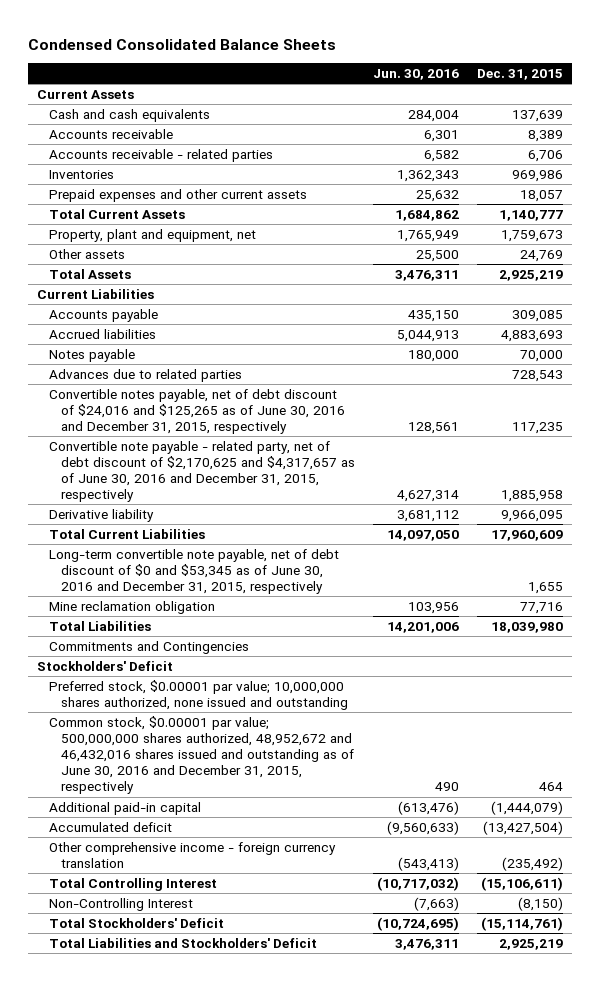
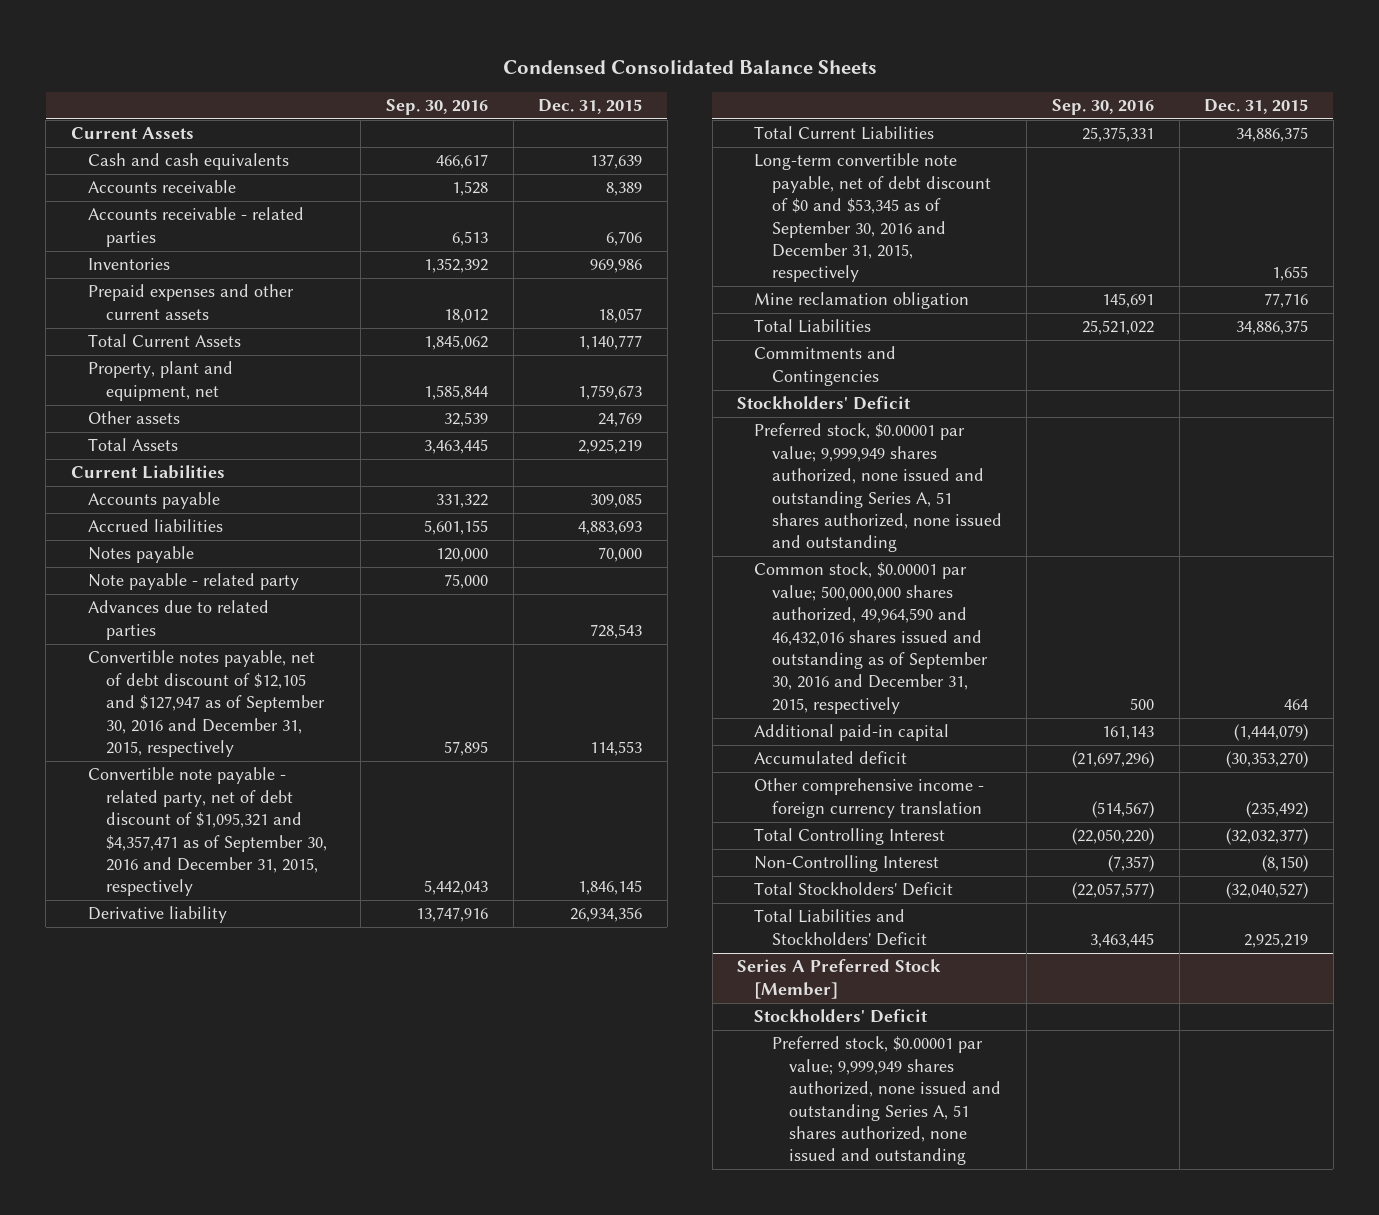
- | Jun. 30, 2016 | Dec. 31, 2015
+ | Sep. 30, 2016 | Dec. 31, 2015
+ Note payable - related party | 75,000 |
- Convertible notes payable, net of debt discount of $24,016 and $125,265 as of June 30, 2016 and December 31, 2015, respectively | 128,561 | 117,235
- Convertible note payable - related party, net of debt discount of $2,170,625 and $4,317,657 as of June 30, 2016 and December 31, 2015, respectively | 4,627,314 | 1,885,958
- Derivative liability | 3,681,112 | 9,966,095
- Total Current Liabilities | 14,097,050 | 17,960,609
- Long-term convertible note payable, net of debt discount of $0 and $53,345 as of June 30, 2016 and December 31, 2015, respectively | | 1,655
+ Convertible notes payable, net of debt discount of $12,105 and $127,947 as of September 30, 2016 and December 31, 2015, respectively | 57,895 | 114,553
+ Convertible note payable - related party, net of debt discount of $1,095,321 and $4,357,471 as of September 30, 2016 and December 31, 2015, respectively | 5,442,043 | 1,846,145
+ Derivative liability | 13,747,916 | 26,934,356
+ Total Current Liabilities | 25,375,331 | 34,886,375
+ Long-term convertible note payable, net of debt discount of $0 and $53,345 as of September 30, 2016 and December 31, 2015, respectively | | 1,655
- Total Liabilities | 14,201,006 | 18,039,980
+ Total Liabilities | 25,521,022 | 34,886,375
- Preferred stock, $0.00001 par value; 10,000,000 shares authorized, none issued and outstanding
- Common stock, $0.00001 par value; 500,000,000 shares authorized, 48,952,672 and 46,432,016 shares issued and outstanding as of June 30, 2016 and December 31, 2015, respectively | 490 | 464
+ Preferred stock, $0.00001 par value; 9,999,949 shares authorized, none issued and outstanding Series A, 51 shares authorized, none issued and outstanding
+ Common stock, $0.00001 par value; 500,000,000 shares authorized, 49,964,590 and 46,432,016 shares issued and outstanding as of September 30, 2016 and December 31, 2015, respectively | 500 | 464
- Accumulated deficit | (9,560,633) | (13,427,504)
+ Accumulated deficit | (21,697,296) | (30,353,270)
- Total Controlling Interest | (10,717,032) | (15,106,611)
+ Total Controlling Interest | (22,050,220) | (32,032,377)
- Total Stockholders' Deficit | (10,724,695) | (15,114,761)
+ Total Stockholders' Deficit | (22,057,577) | (32,040,527)
+ Series A Preferred Stock [Member]
+ Stockholders' Deficit
+ Preferred stock, $0.00001 par value; 9,999,949 shares authorized, none issued and outstanding Series A, 51 shares authorized, none issued and outstanding

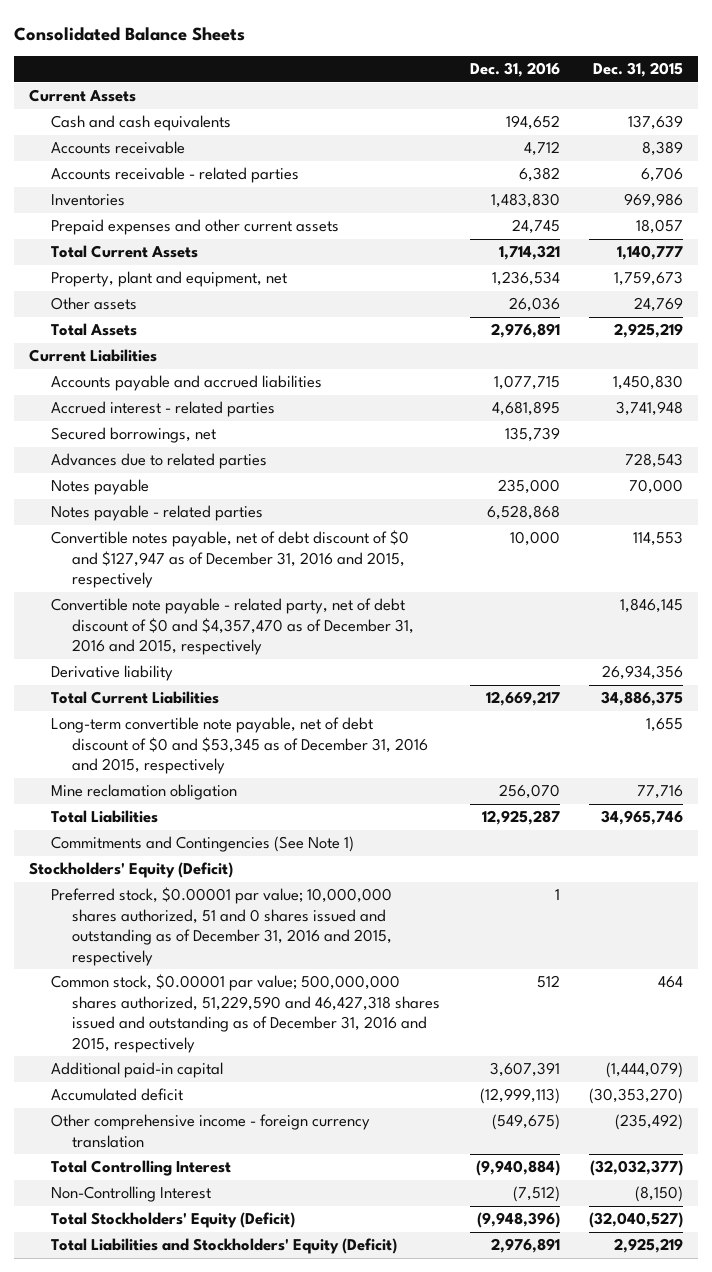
- Condensed Consolidated Balance Sheets
+ Consolidated Balance Sheets
- | Sep. 30, 2016 | Dec. 31, 2015
+ | Dec. 31, 2016 | Dec. 31, 2015
- Accounts payable | 331,322 | 309,085
- Accrued liabilities | 5,601,155 | 4,883,693
- Note payable - related party | 75,000 |
+ Accounts payable and accrued liabilities | 1,077,715 | 1,450,830
+ Accrued interest - related parties | 4,681,895 | 3,741,948
+ Secured borrowings, net | 135,739 |
- Convertible notes payable, net of debt discount of $12,105 and $127,947 as of September 30, 2016 and December 31, 2015, respectively | 57,895 | 114,553
- Convertible note payable - related party, net of debt discount of $1,095,321 and $4,357,471 as of September 30, 2016 and December 31, 2015, respectively | 5,442,043 | 1,846,145
moved down: Notes payable | 235,000 | 70,000
+ Notes payable - related parties | 6,528,868 |
+ Convertible notes payable, net of debt discount of $0 and $127,947 as of December 31, 2016 and 2015, respectively | 10,000 | 114,553
+ Convertible note payable - related party, net of debt discount of $0 and $4,357,470 as of December 31, 2016 and 2015, respectively | | 1,846,145
- Long-term convertible note payable, net of debt discount of $0 and $53,345 as of September 30, 2016 and December 31, 2015, respectively | | 1,655
+ Long-term convertible note payable, net of debt discount of $0 and $53,345 as of December 31, 2016 and 2015, respectively | | 1,655
- Total Liabilities | 25,521,022 | 34,886,375
- Commitments and Contingencies
- Stockholders' Deficit
- Preferred stock, $0.00001 par value; 9,999,949 shares authorized, none issued and outstanding Series A, 51 shares authorized, none issued and outstanding
- Common stock, $0.00001 par value; 500,000,000 shares authorized, 49,964,590 and 46,432,016 shares issued and outstanding as of September 30, 2016 and December 31, 2015, respectively | 500 | 464
+ Total Liabilities | 12,925,287 | 34,965,746
+ Commitments and Contingencies (See Note 1)
+ Stockholders' Equity (Deficit)
+ Preferred stock, $0.00001 par value; 10,000,000 shares authorized, 51 and 0 shares issued and outstanding as of December 31, 2016 and 2015, respectively | 1 |
+ Common stock, $0.00001 par value; 500,000,000 shares authorized, 51,229,590 and 46,427,318 shares issued and outstanding as of December 31, 2016 and 2015, respectively | 512 | 464
- Total Stockholders' Deficit | (22,057,577) | (32,040,527)
- Total Liabilities and Stockholders' Deficit | 3,463,445 | 2,925,219
- Series A Preferred Stock [Member]
- Stockholders' Deficit
- Preferred stock, $0.00001 par value; 9,999,949 shares authorized, none issued and outstanding Series A, 51 shares authorized, none issued and outstanding
+ Total Stockholders' Equity (Deficit) | (9,948,396) | (32,040,527)
+ Total Liabilities and Stockholders' Equity (Deficit) | 2,976,891 | 2,925,219

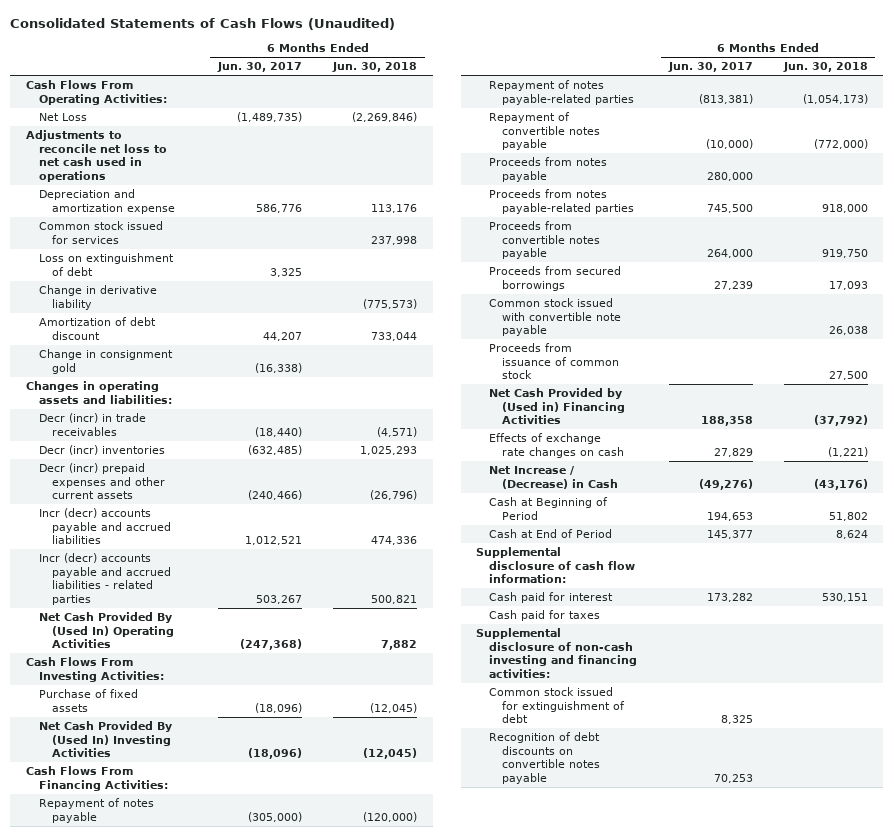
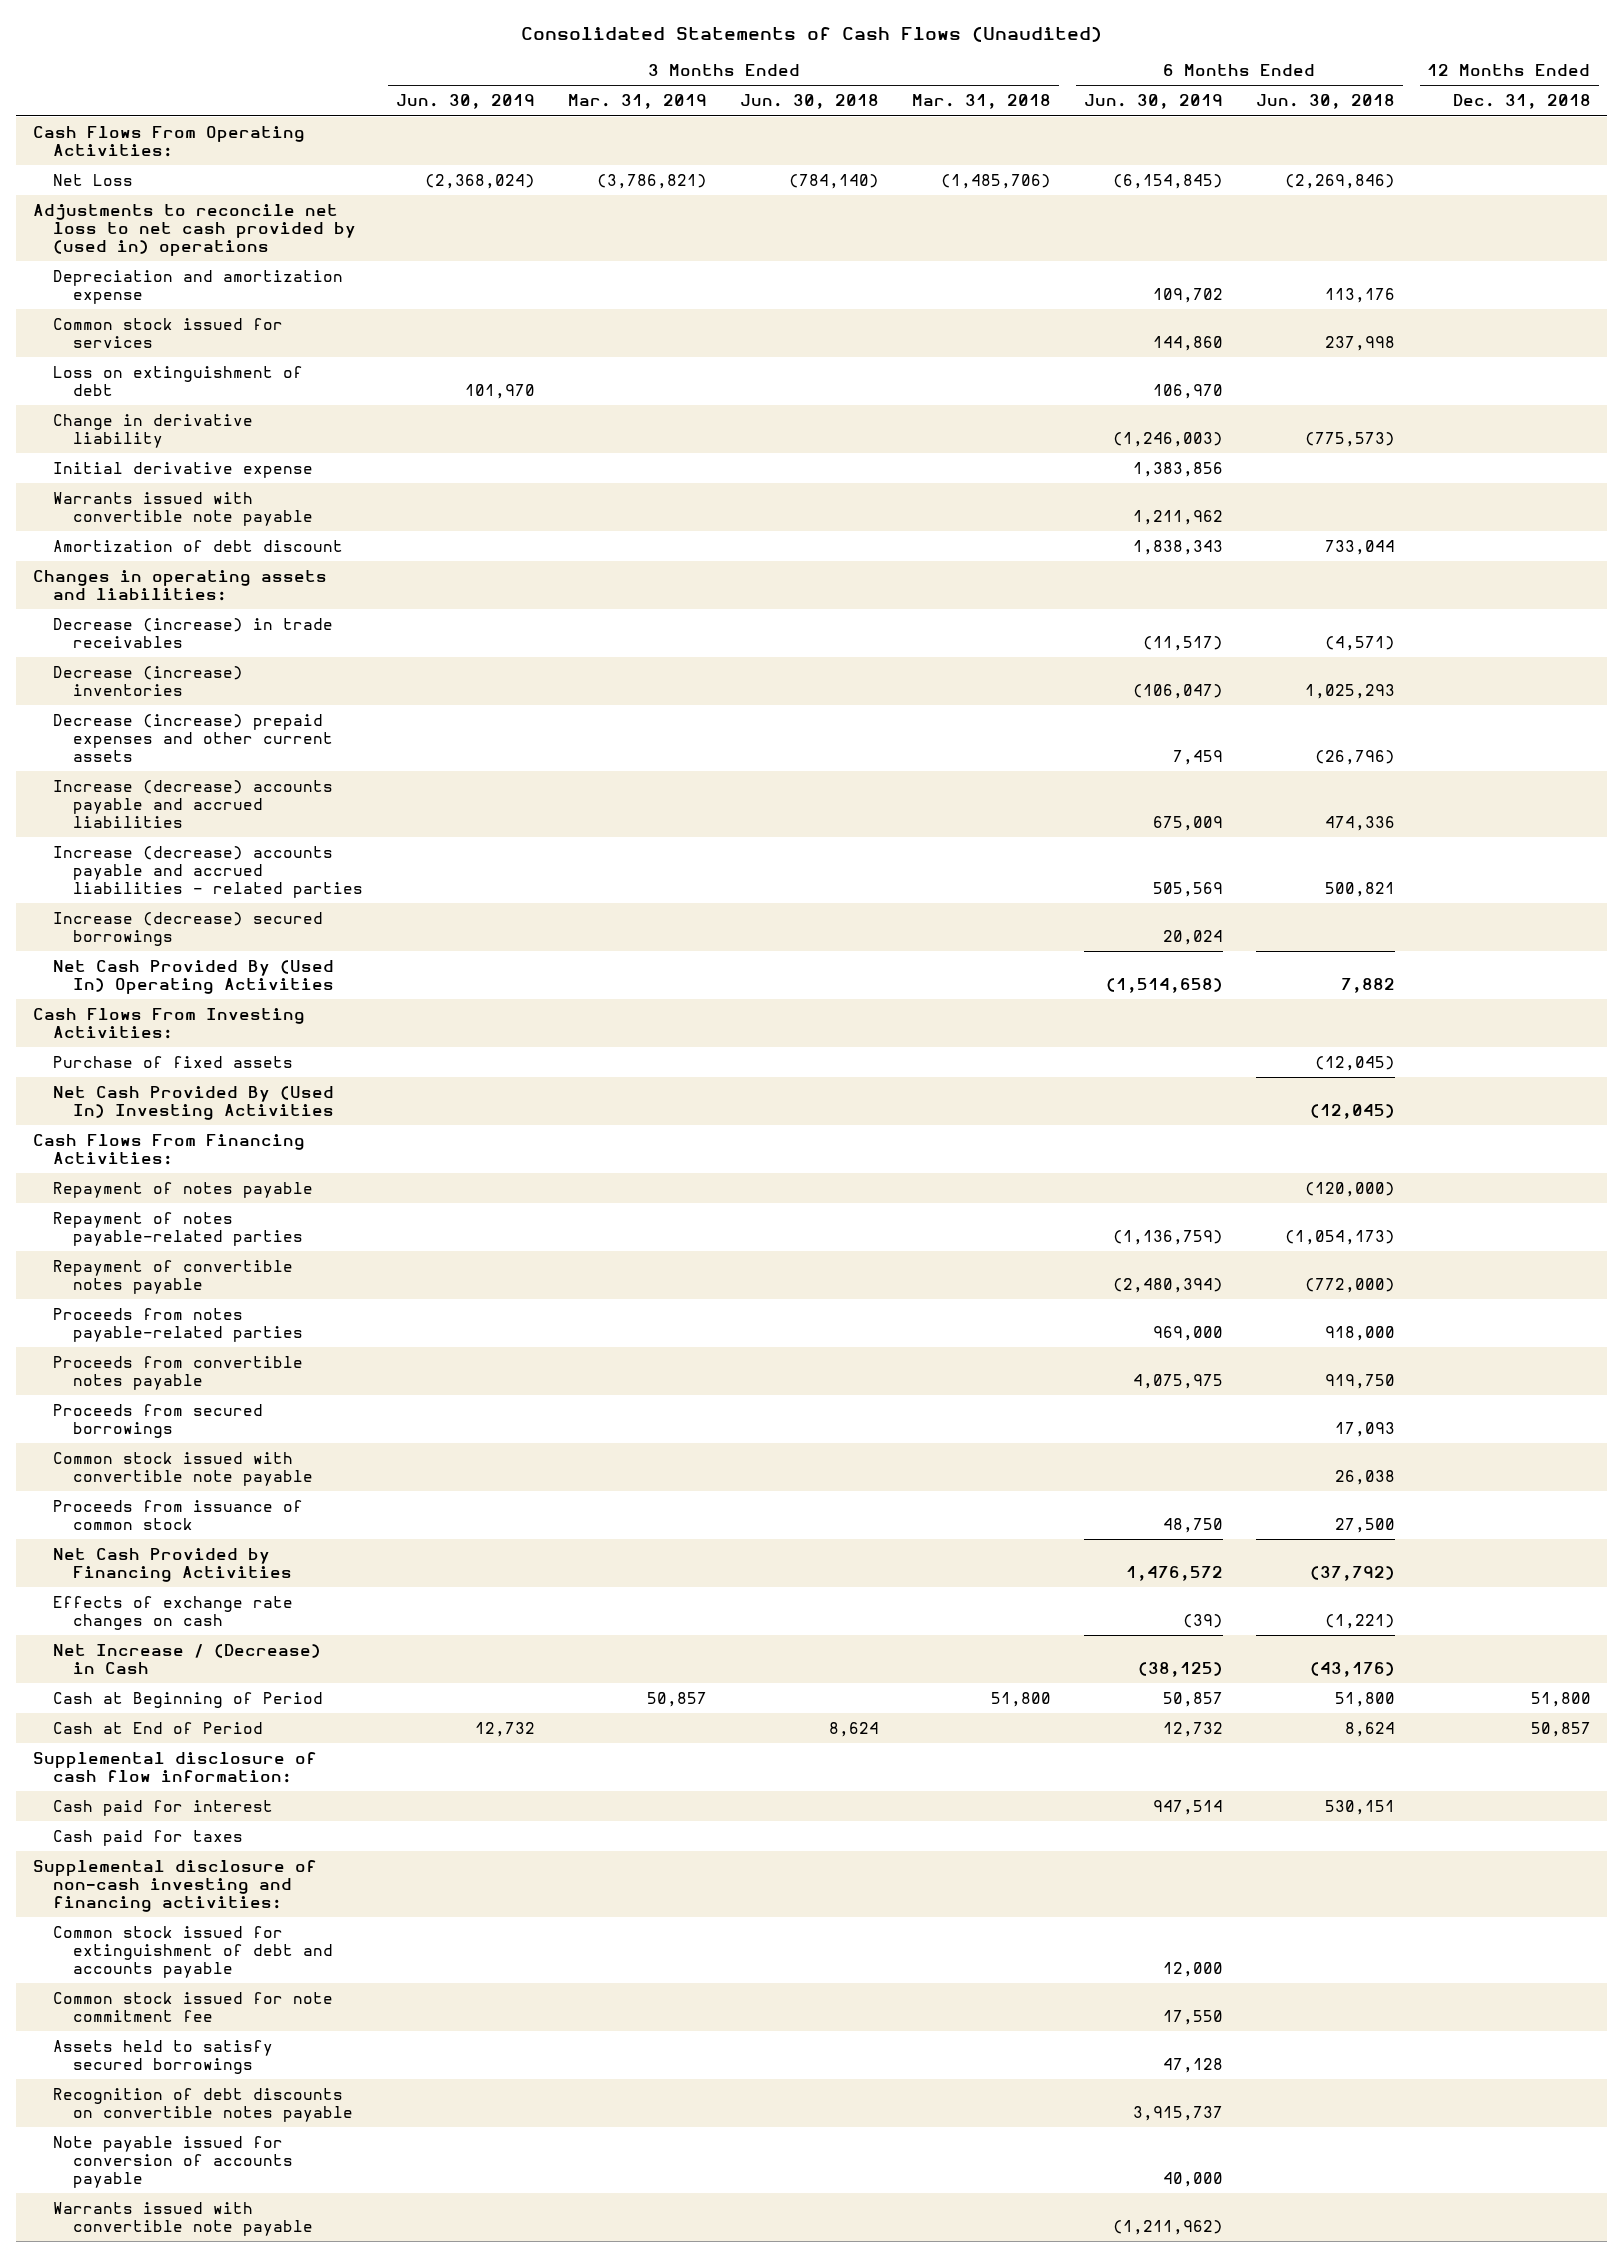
- | 6 Months Ended Jun. 30, 2017 | 6 Months Ended Jun. 30, 2018
+ | 3 Months Ended Jun. 30, 2019 | 3 Months Ended Mar. 31, 2019 | 3 Months Ended Jun. 30, 2018 | 3 Months Ended Mar. 31, 2018 | 6 Months Ended Jun. 30, 2019 | 6 Months Ended Jun. 30, 2018 | 12 Months Ended Dec. 31, 2018
- Adjustments to reconcile net loss to net cash used in operations
+ Adjustments to reconcile net loss to net cash provided by (used in) operations
+ Initial derivative expense | | | | | 1,383,856 | |
+ Warrants issued with convertible note payable | | | | | 1,211,962 | |
- Change in consignment gold | (16,338) |
- Decr (incr) in trade receivables | (18,440) | (4,571)
- Decr (incr) inventories | (632,485) | 1,025,293
- Decr (incr) prepaid expenses and other current assets | (240,466) | (26,796)
- Incr (decr) accounts payable and accrued liabilities | 1,012,521 | 474,336
- Incr (decr) accounts payable and accrued liabilities - related parties | 503,267 | 500,821
+ Decrease (increase) in trade receivables | | | | | (11,517) | (4,571) |
+ Decrease (increase) inventories | | | | | (106,047) | 1,025,293 |
+ Decrease (increase) prepaid expenses and other current assets | | | | | 7,459 | (26,796) |
+ Increase (decrease) accounts payable and accrued liabilities | | | | | 675,009 | 474,336 |
+ Increase (decrease) accounts payable and accrued liabilities - related parties | | | | | 505,569 | 500,821 |
+ Increase (decrease) secured borrowings | | | | | 20,024 | |
- Proceeds from notes payable | 280,000 |
- Net Cash Provided by (Used in) Financing Activities | 188,358 | (37,792)
+ Net Cash Provided by Financing Activities | | | | | 1,476,572 | (37,792) |
- Cash at Beginning of Period | 194,653 | 51,802
+ Cash at Beginning of Period | | 50,857 | | 51,800 | 50,857 | 51,800 | 51,800
- Common stock issued for extinguishment of debt | 8,325 |
+ Common stock issued for extinguishment of debt and accounts payable | | | | | 12,000 | |
+ Common stock issued for note commitment fee | | | | | 17,550 | |
+ Assets held to satisfy secured borrowings | | | | | 47,128 | |
+ Note payable issued for conversion of accounts payable | | | | | 40,000 | |
+ Warrants issued with convertible note payable | | | | | (1,211,962) | |

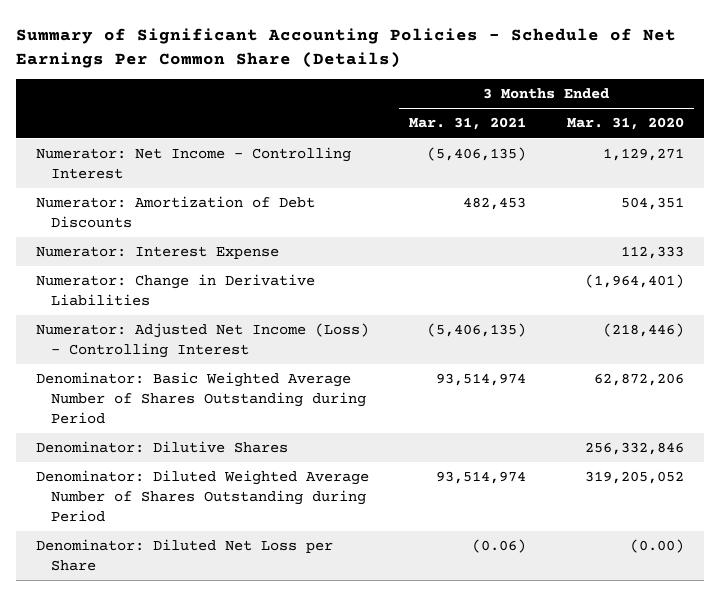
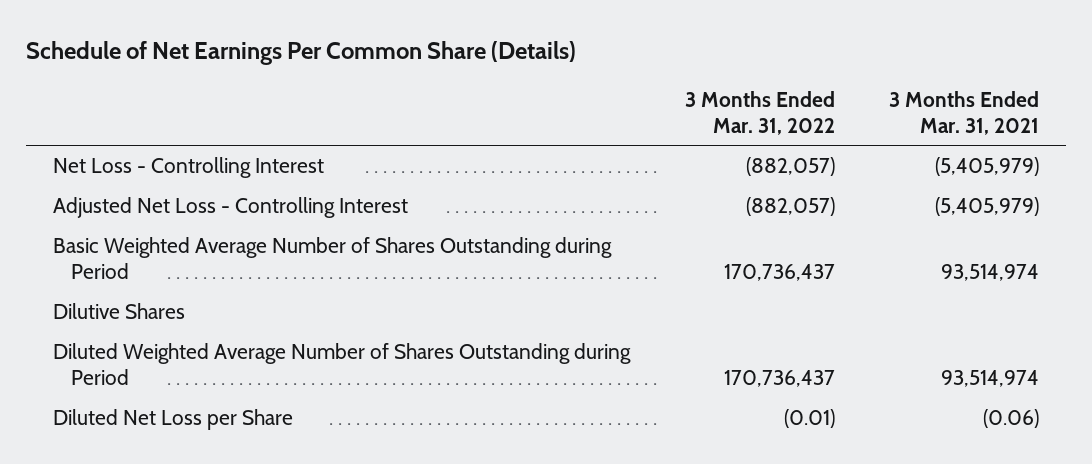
- Summary of Significant Accounting Policies - Schedule of Net Earnings Per Common Share (Details)
+ Schedule of Net Earnings Per Common Share (Details)
- | 3 Months Ended Mar. 31, 2021 | 3 Months Ended Mar. 31, 2020
+ | 3 Months Ended Mar. 31, 2022 | 3 Months Ended Mar. 31, 2021
- Numerator: Net Income - Controlling Interest | (5,406,135) | 1,129,271
- Numerator: Amortization of Debt Discounts | 482,453 | 504,351
- Numerator: Interest Expense | | 112,333
- Numerator: Change in Derivative Liabilities | | (1,964,401)
- Numerator: Adjusted Net Income (Loss) - Controlling Interest | (5,406,135) | (218,446)
- Denominator: Basic Weighted Average Number of Shares Outstanding during Period | 93,514,974 | 62,872,206
- Denominator: Dilutive Shares | | 256,332,846
- Denominator: Diluted Weighted Average Number of Shares Outstanding during Period | 93,514,974 | 319,205,052
- Denominator: Diluted Net Loss per Share | (0.06) | (0.00)
+ Net Loss - Controlling Interest | (882,057) | (5,405,979)
+ Adjusted Net Loss - Controlling Interest | (882,057) | (5,405,979)
+ Basic Weighted Average Number of Shares Outstanding during Period | 170,736,437 | 93,514,974
+ Dilutive Shares
+ Diluted Weighted Average Number of Shares Outstanding during Period | 170,736,437 | 93,514,974
+ Diluted Net Loss per Share | (0.01) | (0.06)

